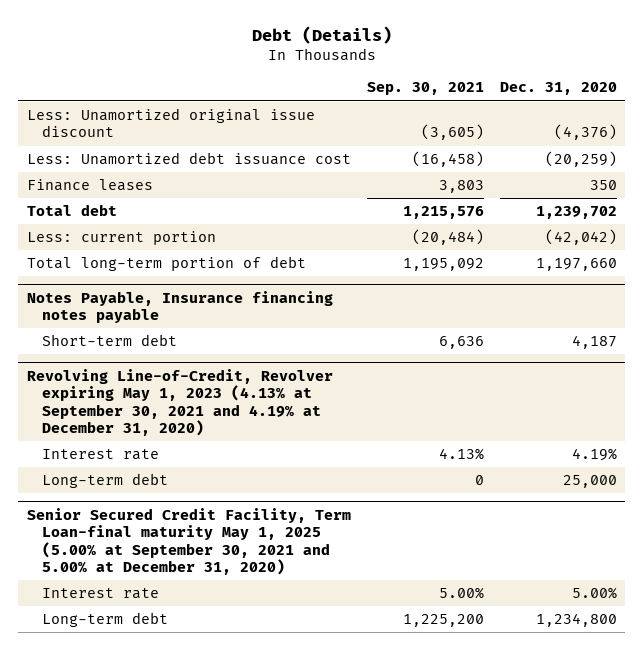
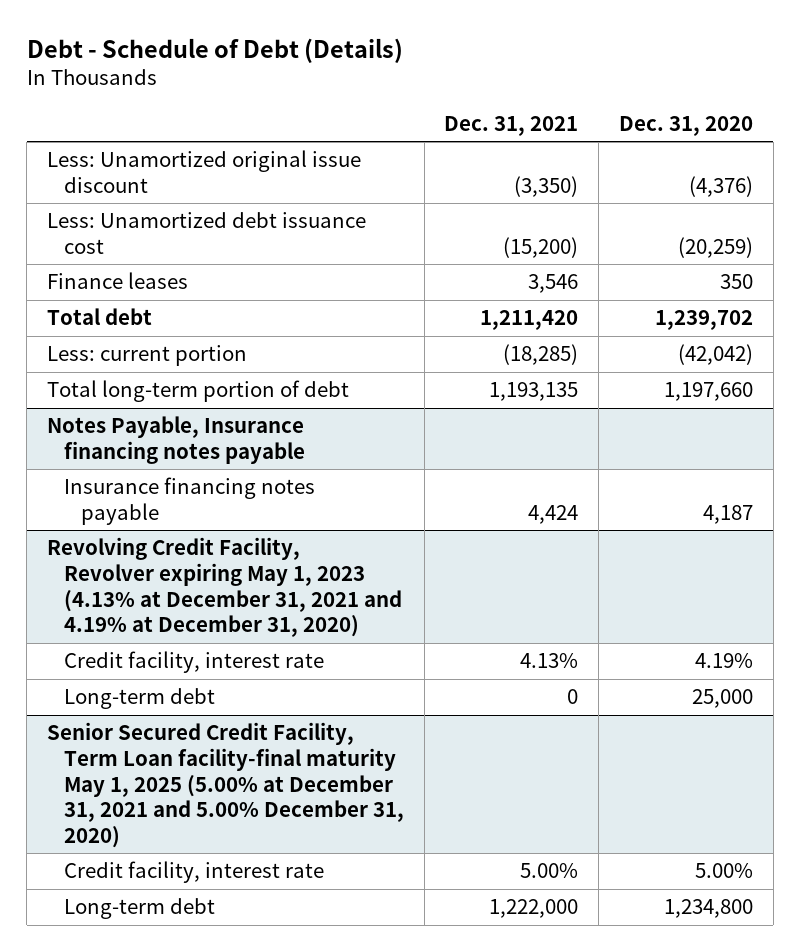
- Debt (Details)
+ Debt - Schedule of Debt (Details)
- | Sep. 30, 2021 | Dec. 31, 2020
+ | Dec. 31, 2021 | Dec. 31, 2020
@ Notes Payable, Insurance financing notes payable
- Short-term debt | 6,636 | 4,187
- Revolving Line-of-Credit, Revolver expiring May 1, 2023 (4.13% at September 30, 2021 and 4.19% at December 31, 2020)
- Interest rate | 4.13% | 4.19%
@ Notes Payable, Insurance financing notes payable
+ Insurance financing notes payable | 4,424 | 4,187
+ Revolving Credit Facility, Revolver expiring May 1, 2023 (4.13% at December 31, 2021 and 4.19% at December 31, 2020)
+ Credit facility, interest rate | 4.13% | 4.19%
- Senior Secured Credit Facility, Term Loan-final maturity May 1, 2025 (5.00% at September 30, 2021 and 5.00% at December 31, 2020)
- Interest rate | 5.00% | 5.00%
+ Senior Secured Credit Facility, Term Loan facility-final maturity May 1, 2025 (5.00% at December 31, 2021 and 5.00% December 31, 2020)
+ Credit facility, interest rate | 5.00% | 5.00%

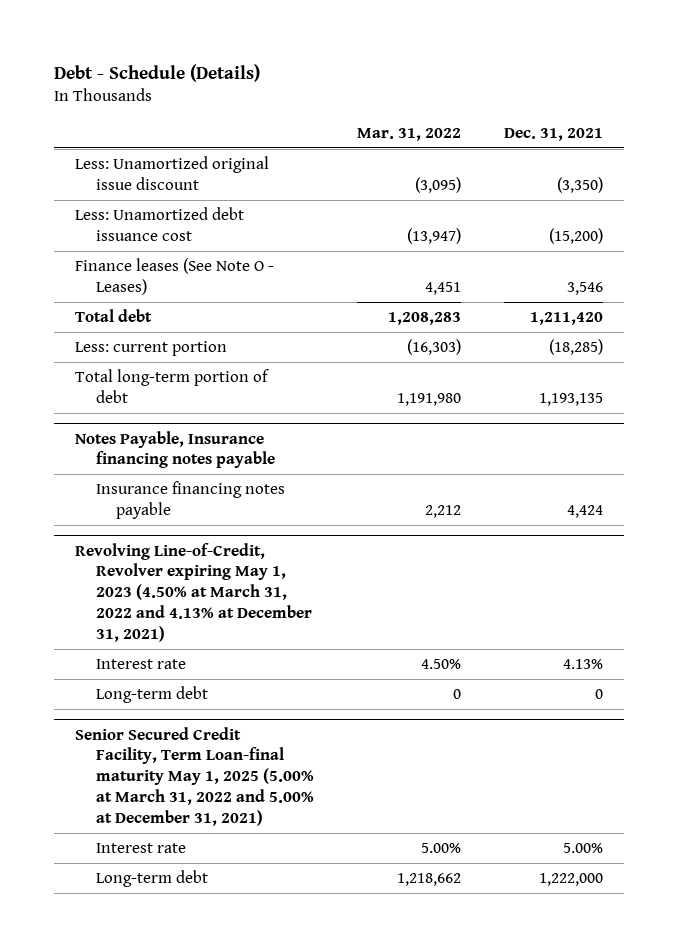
- Debt - Schedule of Debt (Details)
+ Debt - Schedule (Details)
- | Dec. 31, 2021 | Dec. 31, 2020
+ | Mar. 31, 2022 | Dec. 31, 2021
- Finance leases | 3,546 | 350
+ Finance leases (See Note O - Leases) | 4,451 | 3,546
- Revolving Credit Facility, Revolver expiring May 1, 2023 (4.13% at December 31, 2021 and 4.19% at December 31, 2020)
- Credit facility, interest rate | 4.13% | 4.19%
+ Revolving Line-of-Credit, Revolver expiring May 1, 2023 (4.50% at March 31, 2022 and 4.13% at December 31, 2021)
+ Interest rate | 4.50% | 4.13%
- Senior Secured Credit Facility, Term Loan facility-final maturity May 1, 2025 (5.00% at December 31, 2021 and 5.00% December 31, 2020)
- Credit facility, interest rate | 5.00% | 5.00%
+ Senior Secured Credit Facility, Term Loan-final maturity May 1, 2025 (5.00% at March 31, 2022 and 5.00% at December 31, 2021)
+ Interest rate | 5.00% | 5.00%

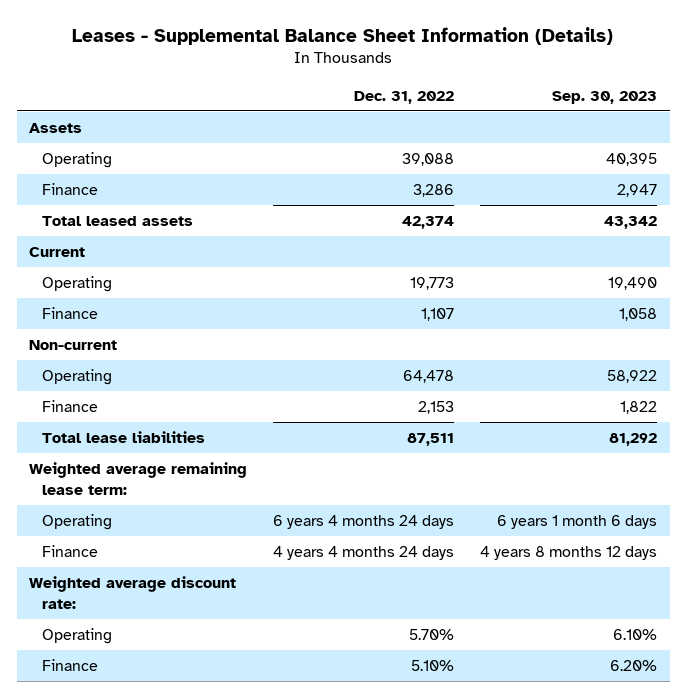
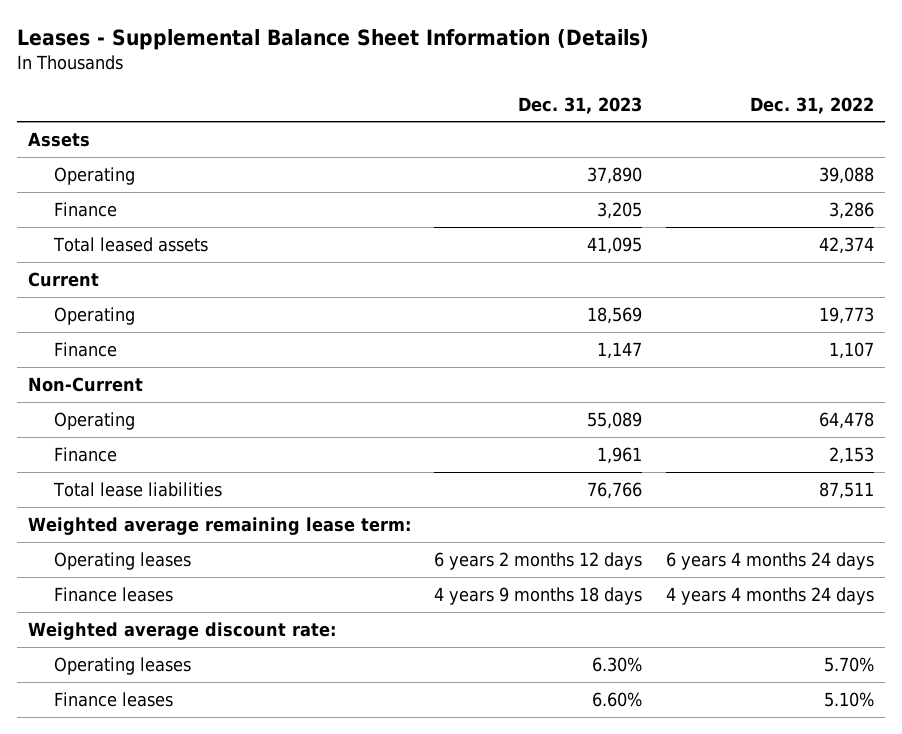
- | Dec. 31, 2022 | Sep. 30, 2023
+ | Dec. 31, 2023 | Dec. 31, 2022
- Non-current
+ Non-Current
- Operating | 6 years 4 months 24 days | 6 years 1 month 6 days
- Finance | 4 years 4 months 24 days | 4 years 8 months 12 days
+ Operating leases | 6 years 2 months 12 days | 6 years 4 months 24 days
+ Finance leases | 4 years 9 months 18 days | 4 years 4 months 24 days
- Operating | 5.70% | 6.10%
- Finance | 5.10% | 6.20%
+ Operating leases | 6.30% | 5.70%
+ Finance leases | 6.60% | 5.10%

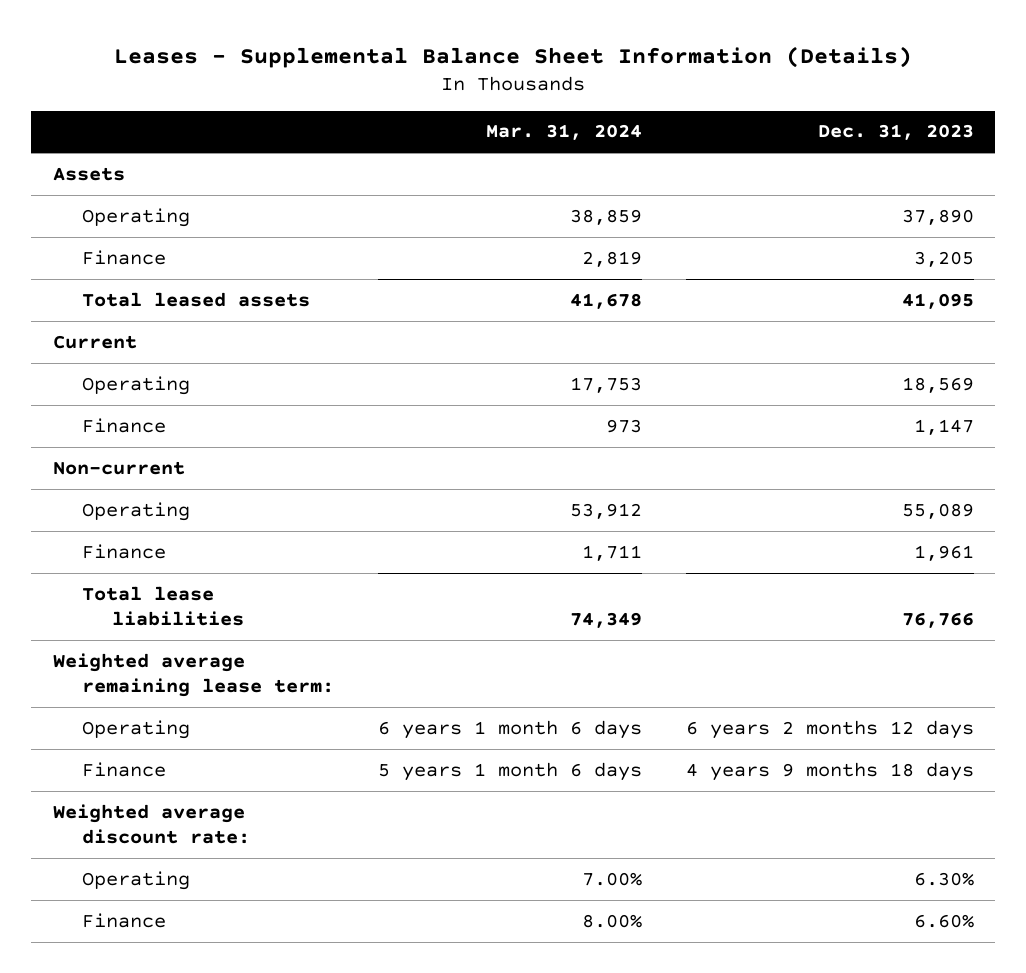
- | Dec. 31, 2023 | Dec. 31, 2022
+ | Mar. 31, 2024 | Dec. 31, 2023
- Non-Current
+ Non-current
- Operating leases | 6 years 2 months 12 days | 6 years 4 months 24 days
- Finance leases | 4 years 9 months 18 days | 4 years 4 months 24 days
+ Operating | 6 years 1 month 6 days | 6 years 2 months 12 days
+ Finance | 5 years 1 month 6 days | 4 years 9 months 18 days
- Operating leases | 6.30% | 5.70%
- Finance leases | 6.60% | 5.10%
+ Operating | 7.00% | 6.30%
+ Finance | 8.00% | 6.60%

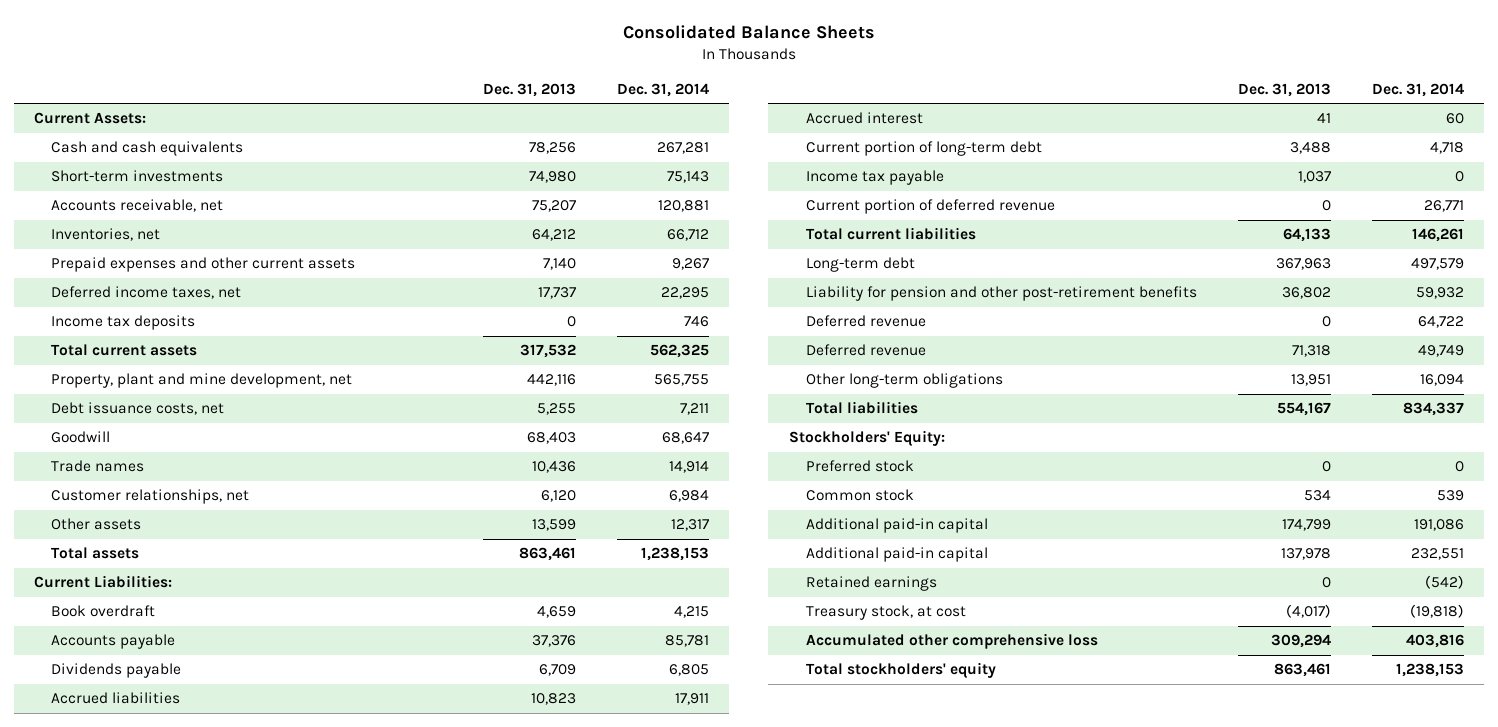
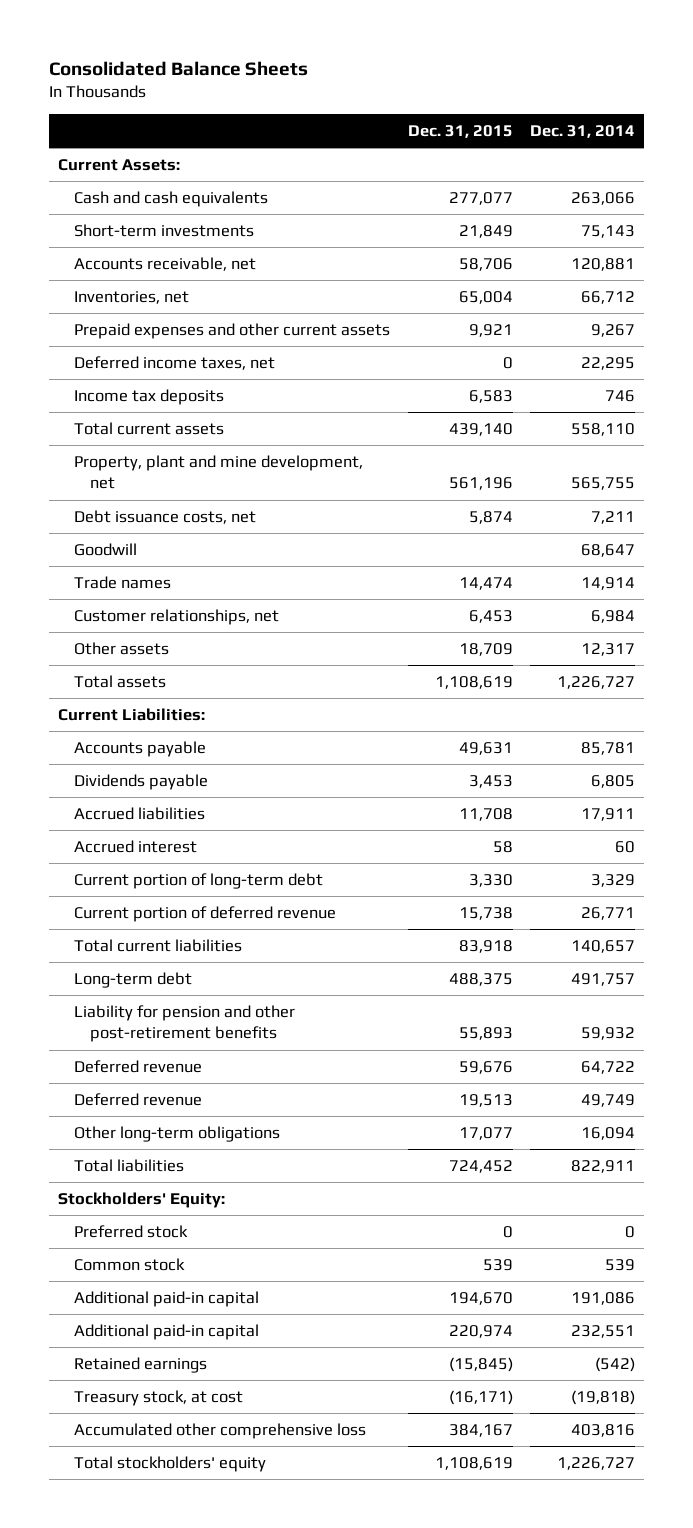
- | Dec. 31, 2013 | Dec. 31, 2014
+ | Dec. 31, 2015 | Dec. 31, 2014
- Cash and cash equivalents | 78,256 | 267,281
+ Cash and cash equivalents | 277,077 | 263,066
- Total current assets | 317,532 | 562,325
+ Total current assets | 439,140 | 558,110
- Total assets | 863,461 | 1,238,153
+ Total assets | 1,108,619 | 1,226,727
- Book overdraft | 4,659 | 4,215
- Current portion of long-term debt | 3,488 | 4,718
- Income tax payable | 1,037 | 0
+ Current portion of long-term debt | 3,330 | 3,329
- Total current liabilities | 64,133 | 146,261
- Long-term debt | 367,963 | 497,579
+ Total current liabilities | 83,918 | 140,657
+ Long-term debt | 488,375 | 491,757
- Total liabilities | 554,167 | 834,337
+ Total liabilities | 724,452 | 822,911
- Total stockholders' equity | 863,461 | 1,238,153
+ Total stockholders' equity | 1,108,619 | 1,226,727

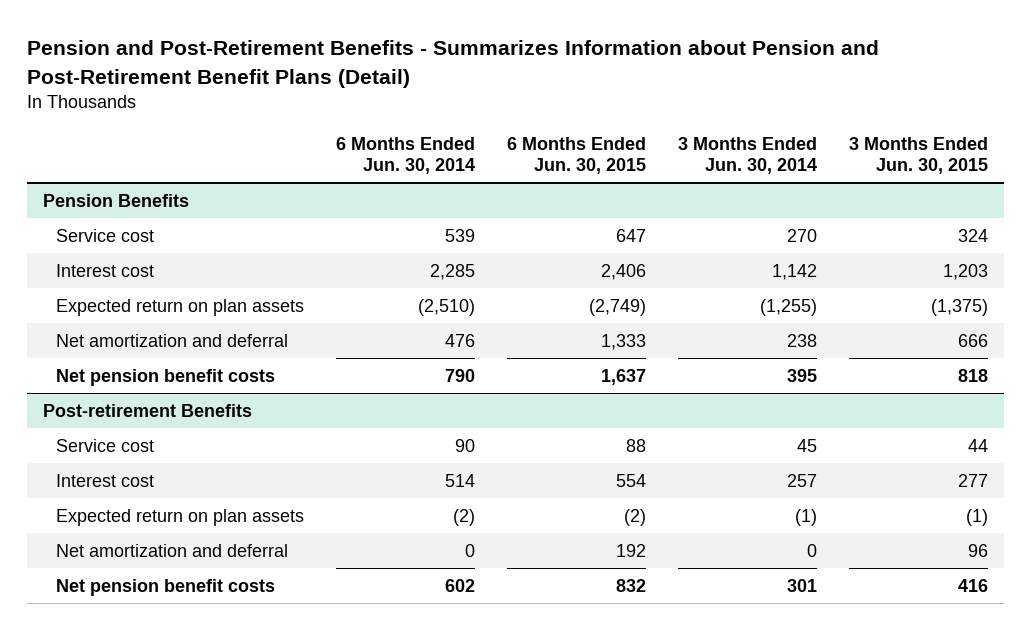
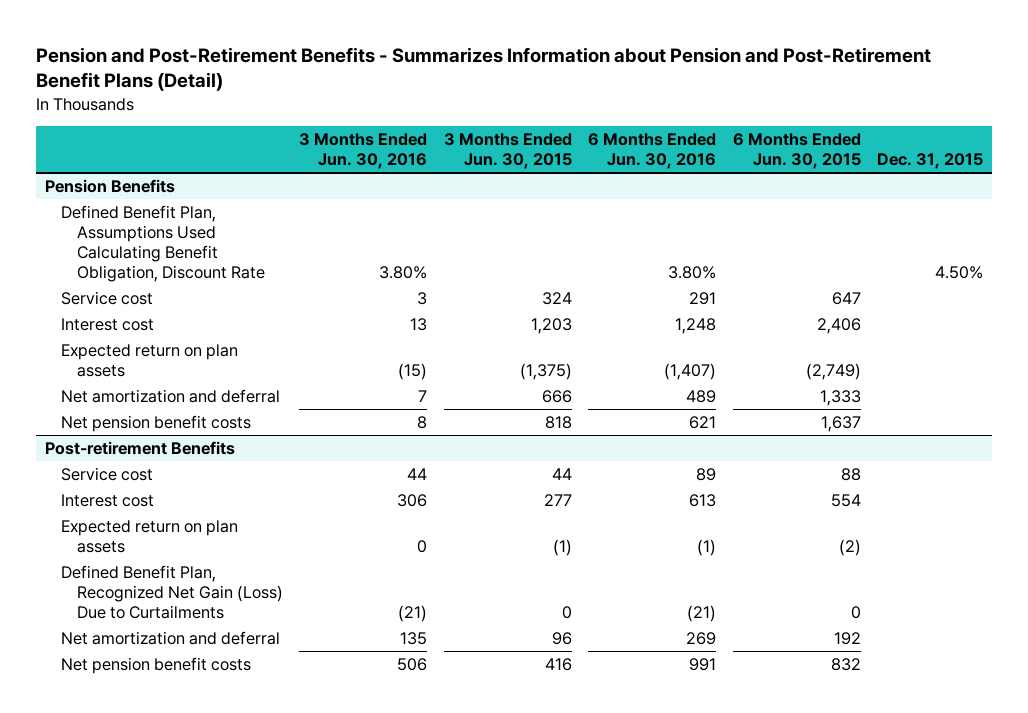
- | 6 Months Ended Jun. 30, 2014 | 6 Months Ended Jun. 30, 2015 | 3 Months Ended Jun. 30, 2014 | 3 Months Ended Jun. 30, 2015
+ | 3 Months Ended Jun. 30, 2016 | 3 Months Ended Jun. 30, 2015 | 6 Months Ended Jun. 30, 2016 | 6 Months Ended Jun. 30, 2015 | Dec. 31, 2015
@ Pension Benefits
+ Defined Benefit Plan, Assumptions Used Calculating Benefit Obligation, Discount Rate | 3.80% | | 3.80% | | 4.50%
@ Post-retirement Benefits
+ Defined Benefit Plan, Recognized Net Gain (Loss) Due to Curtailments | (21) | 0 | (21) | 0 |

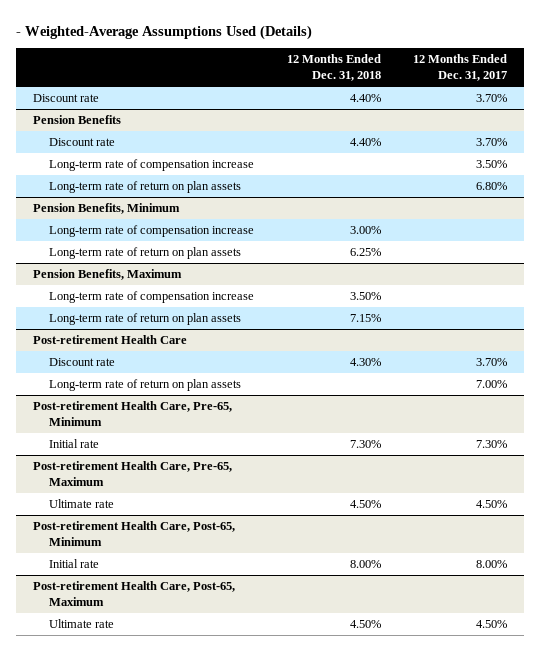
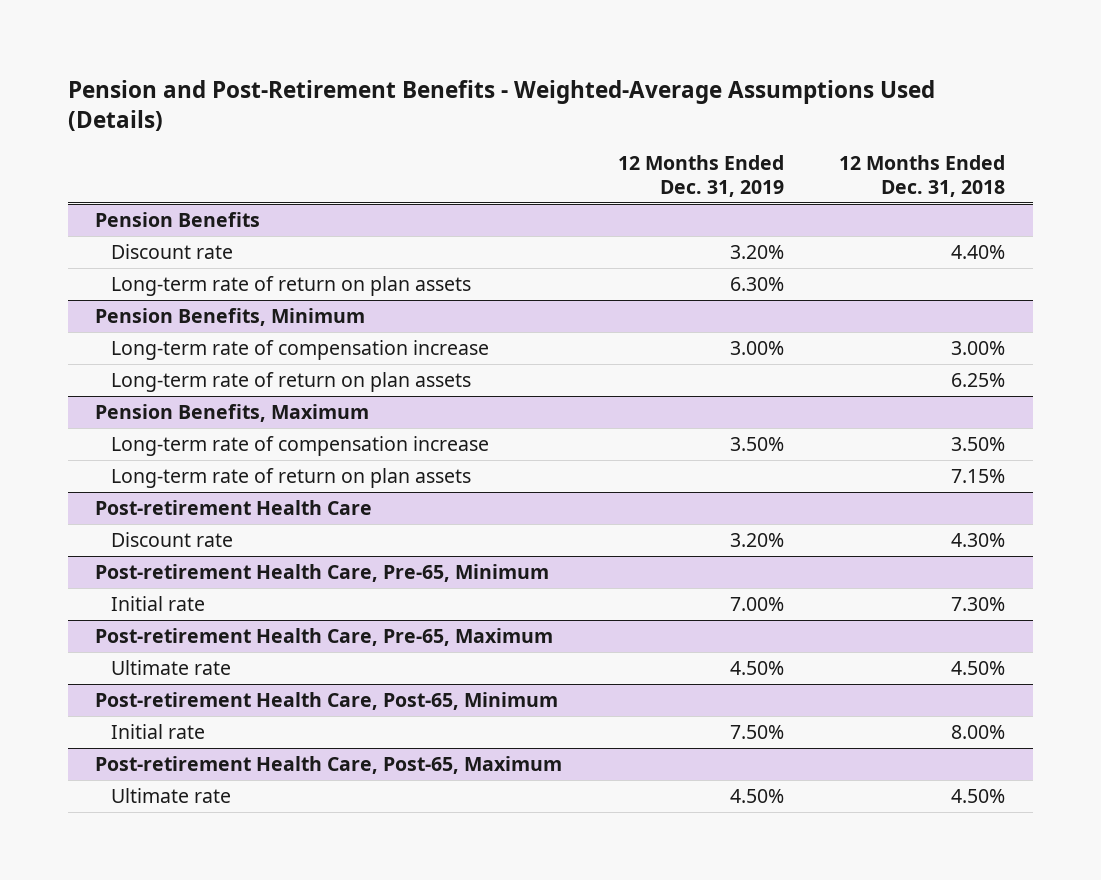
- - Weighted-Average Assumptions Used (Details)
+ Pension and Post-Retirement Benefits - Weighted-Average Assumptions Used (Details)
- | 12 Months Ended Dec. 31, 2018 | 12 Months Ended Dec. 31, 2017
+ | 12 Months Ended Dec. 31, 2019 | 12 Months Ended Dec. 31, 2018
- Discount rate | 4.40% | 3.70%
@ Pension Benefits
- Long-term rate of compensation increase | | 3.50%
@ Post-retirement Health Care
- Long-term rate of return on plan assets | | 7.00%

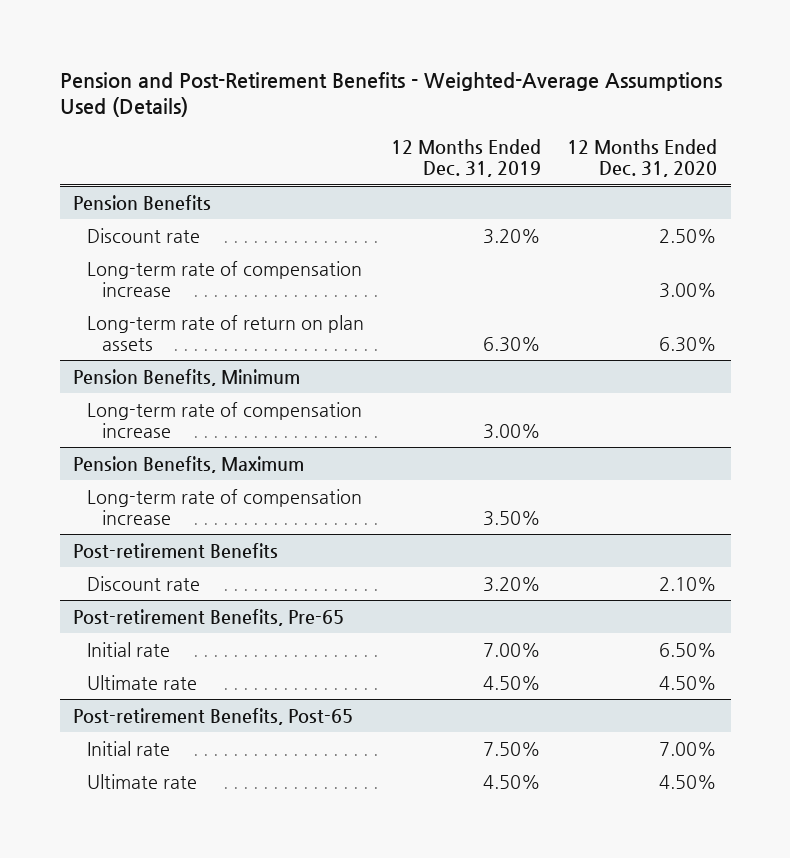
- | 12 Months Ended Dec. 31, 2019 | 12 Months Ended Dec. 31, 2018
+ | 12 Months Ended Dec. 31, 2019 | 12 Months Ended Dec. 31, 2020
@ Pension Benefits
+ Long-term rate of compensation increase | | 3.00%
@ Pension Benefits, Minimum
- Long-term rate of return on plan assets | | 6.25%
@ Pension Benefits, Maximum
- Long-term rate of return on plan assets | | 7.15%
- Post-retirement Health Care
+ Post-retirement Benefits
- Post-retirement Health Care, Pre-65, Minimum
+ Post-retirement Benefits, Pre-65
- Post-retirement Health Care, Pre-65, Maximum
- Post-retirement Health Care, Post-65, Minimum
+ Post-retirement Benefits, Post-65
- Post-retirement Health Care, Post-65, Maximum

